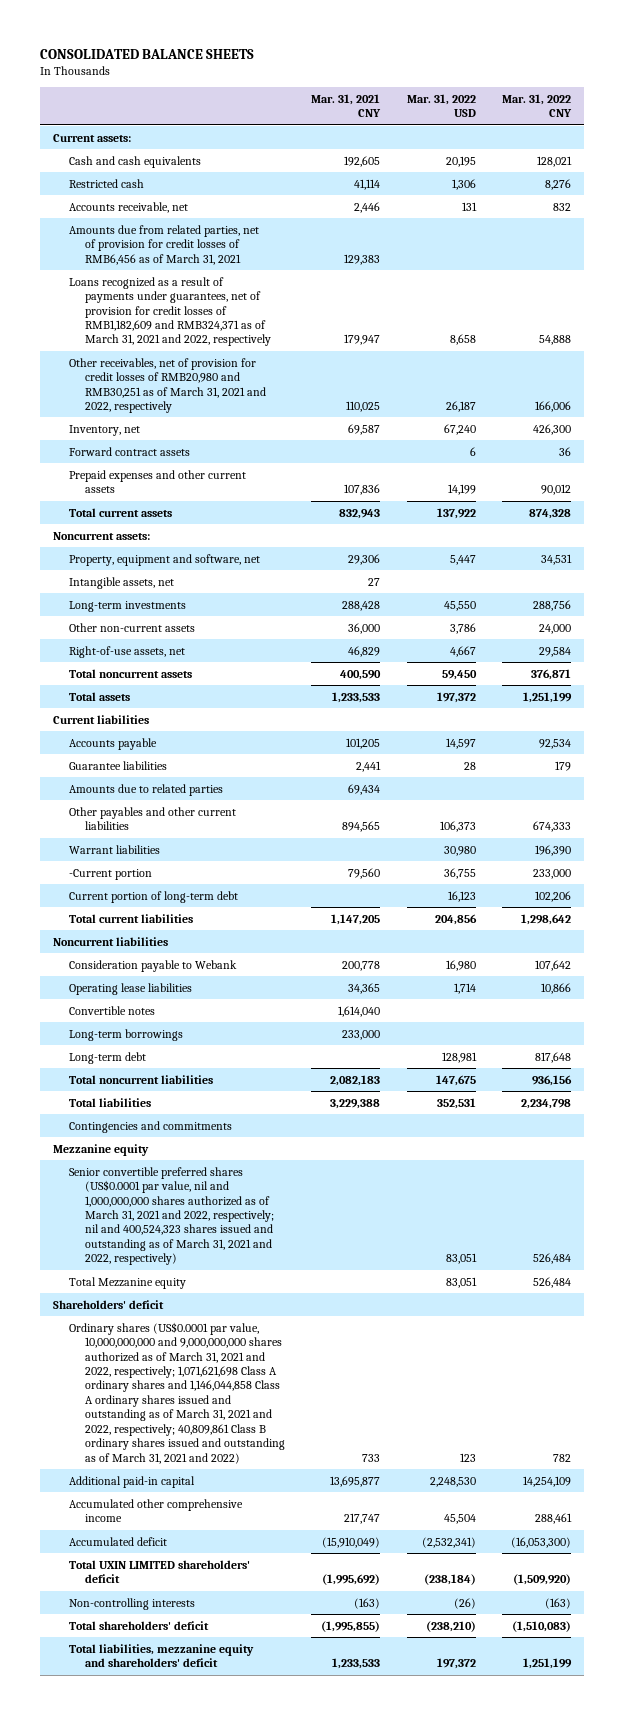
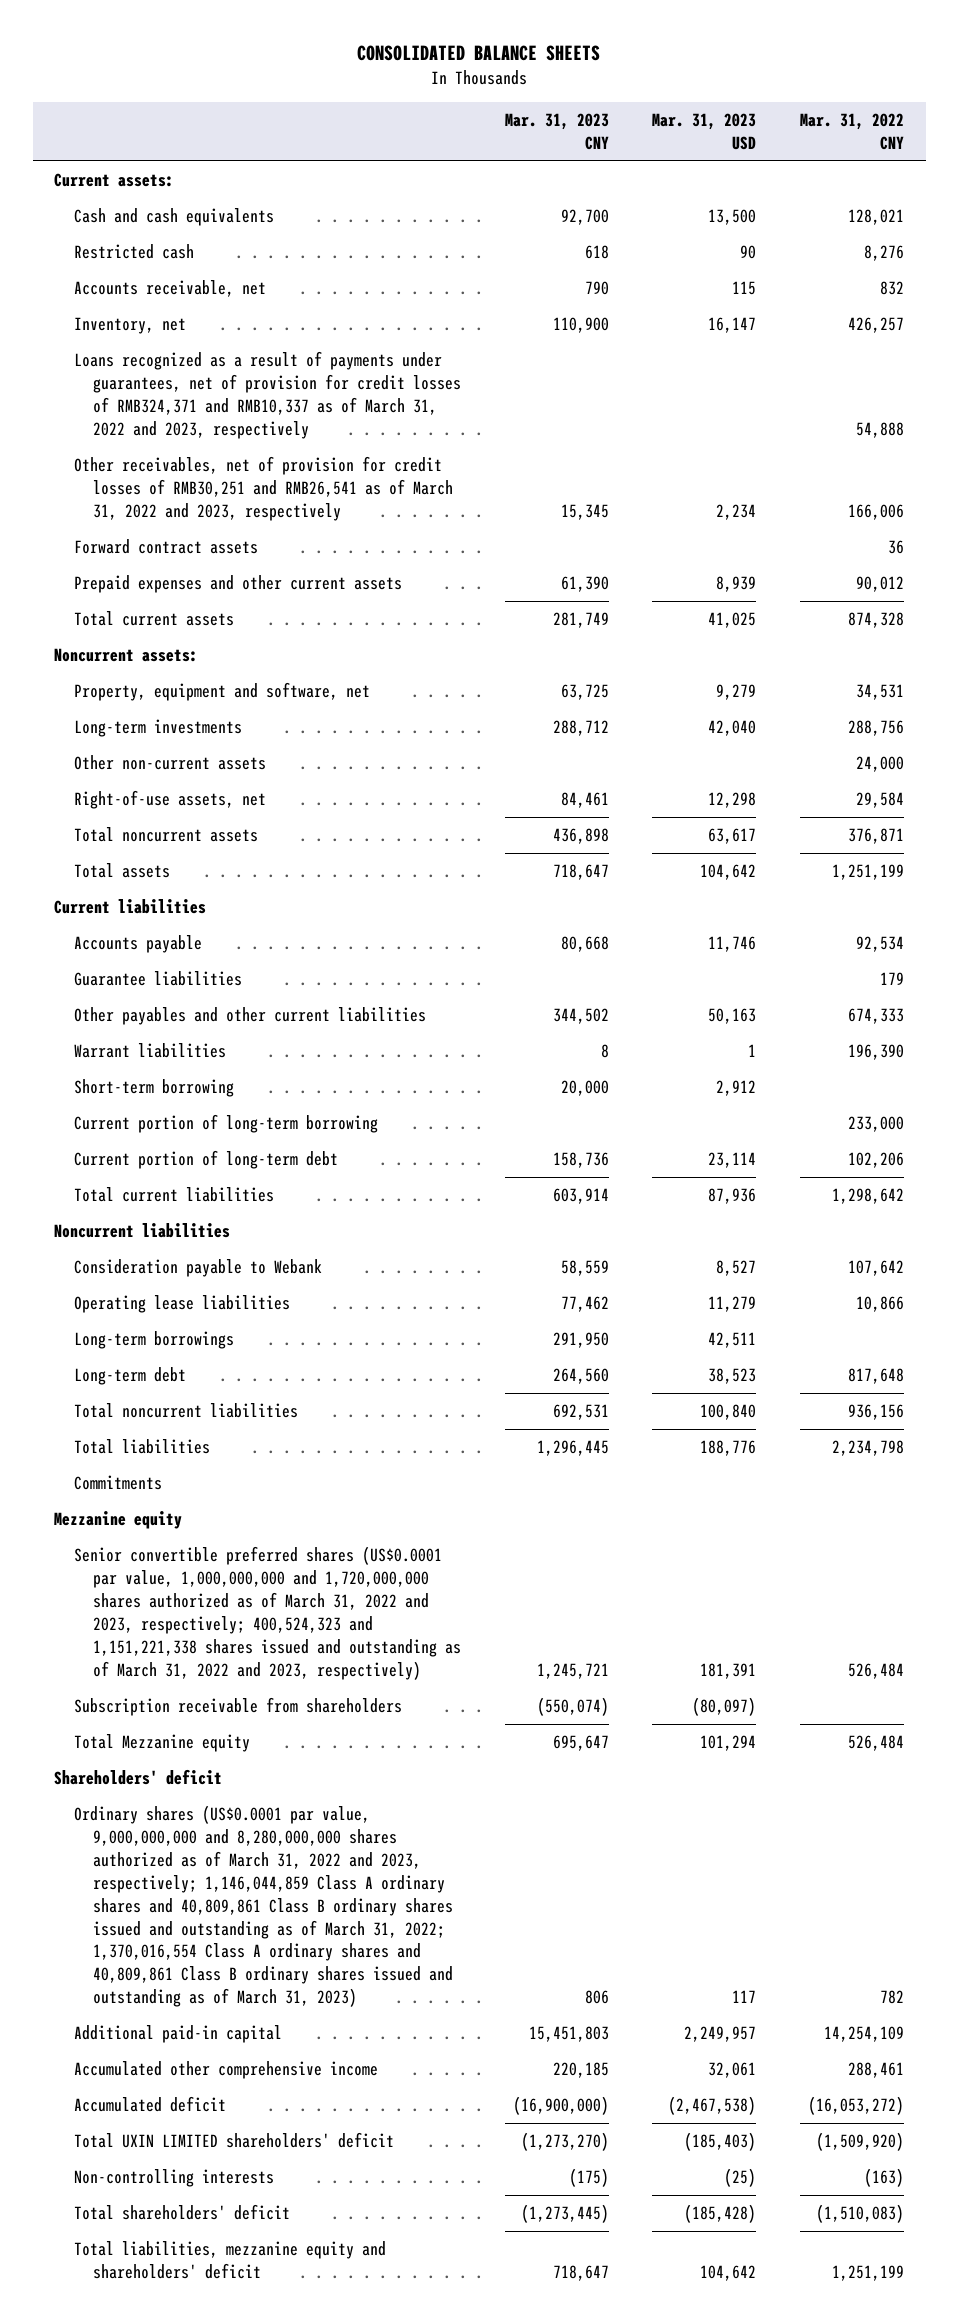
- | Mar. 31, 2021 CNY | Mar. 31, 2022 USD | Mar. 31, 2022 CNY
+ | Mar. 31, 2023 CNY | Mar. 31, 2023 USD | Mar. 31, 2022 CNY
- Amounts due from related parties, net of provision for credit losses of RMB6,456 as of March 31, 2021 | 129,383 | |
- Loans recognized as a result of payments under guarantees, net of provision for credit losses of RMB1,182,609 and RMB324,371 as of March 31, 2021 and 2022, respectively | 179,947 | 8,658 | 54,888
- Other receivables, net of provision for credit losses of RMB20,980 and RMB30,251 as of March 31, 2021 and 2022, respectively | 110,025 | 26,187 | 166,006
- Inventory, net | 69,587 | 67,240 | 426,300
+ Inventory, net | 110,900 | 16,147 | 426,257
+ Loans recognized as a result of payments under guarantees, net of provision for credit losses of RMB324,371 and RMB10,337 as of March 31, 2022 and 2023, respectively | | | 54,888
+ Other receivables, net of provision for credit losses of RMB30,251 and RMB26,541 as of March 31, 2022 and 2023, respectively | 15,345 | 2,234 | 166,006
- Intangible assets, net | 27 | |
- Amounts due to related parties | 69,434 | |
- -Current portion | 79,560 | 36,755 | 233,000
+ Short-term borrowing | 20,000 | 2,912 |
+ Current portion of long-term borrowing | | | 233,000
- Convertible notes | 1,614,040 | |
- Contingencies and commitments
+ Commitments
- Senior convertible preferred shares (US$0.0001 par value, nil and 1,000,000,000 shares authorized as of March 31, 2021 and 2022, respectively; nil and 400,524,323 shares issued and outstanding as of March 31, 2021 and 2022, respectively) | | 83,051 | 526,484
+ Senior convertible preferred shares (US$0.0001 par value, 1,000,000,000 and 1,720,000,000 shares authorized as of March 31, 2022 and 2023, respectively; 400,524,323 and 1,151,221,338 shares issued and outstanding as of March 31, 2022 and 2023, respectively) | 1,245,721 | 181,391 | 526,484
+ Subscription receivable from shareholders | (550,074) | (80,097) |
- Ordinary shares (US$0.0001 par value, 10,000,000,000 and 9,000,000,000 shares authorized as of March 31, 2021 and 2022, respectively; 1,071,621,698 Class A ordinary shares and 1,146,044,858 Class A ordinary shares issued and outstanding as of March 31, 2021 and 2022, respectively; 40,809,861 Class B ordinary shares issued and outstanding as of March 31, 2021 and 2022) | 733 | 123 | 782
+ Ordinary shares (US$0.0001 par value, 9,000,000,000 and 8,280,000,000 shares authorized as of March 31, 2022 and 2023, respectively; 1,146,044,859 Class A ordinary shares and 40,809,861 Class B ordinary shares issued and outstanding as of March 31, 2022; 1,370,016,554 Class A ordinary shares and 40,809,861 Class B ordinary shares issued and outstanding as of March 31, 2023) | 806 | 117 | 782
- Accumulated deficit | (15,910,049) | (2,532,341) | (16,053,300)
+ Accumulated deficit | (16,900,000) | (2,467,538) | (16,053,272)

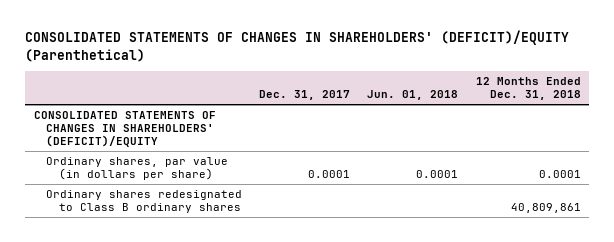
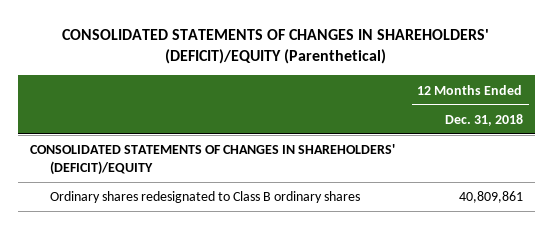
- | Dec. 31, 2017 | Jun. 01, 2018 | 12 Months Ended Dec. 31, 2018
+ | 12 Months Ended Dec. 31, 2018
- Ordinary shares, par value (in dollars per share) | 0.0001 | 0.0001 | 0.0001

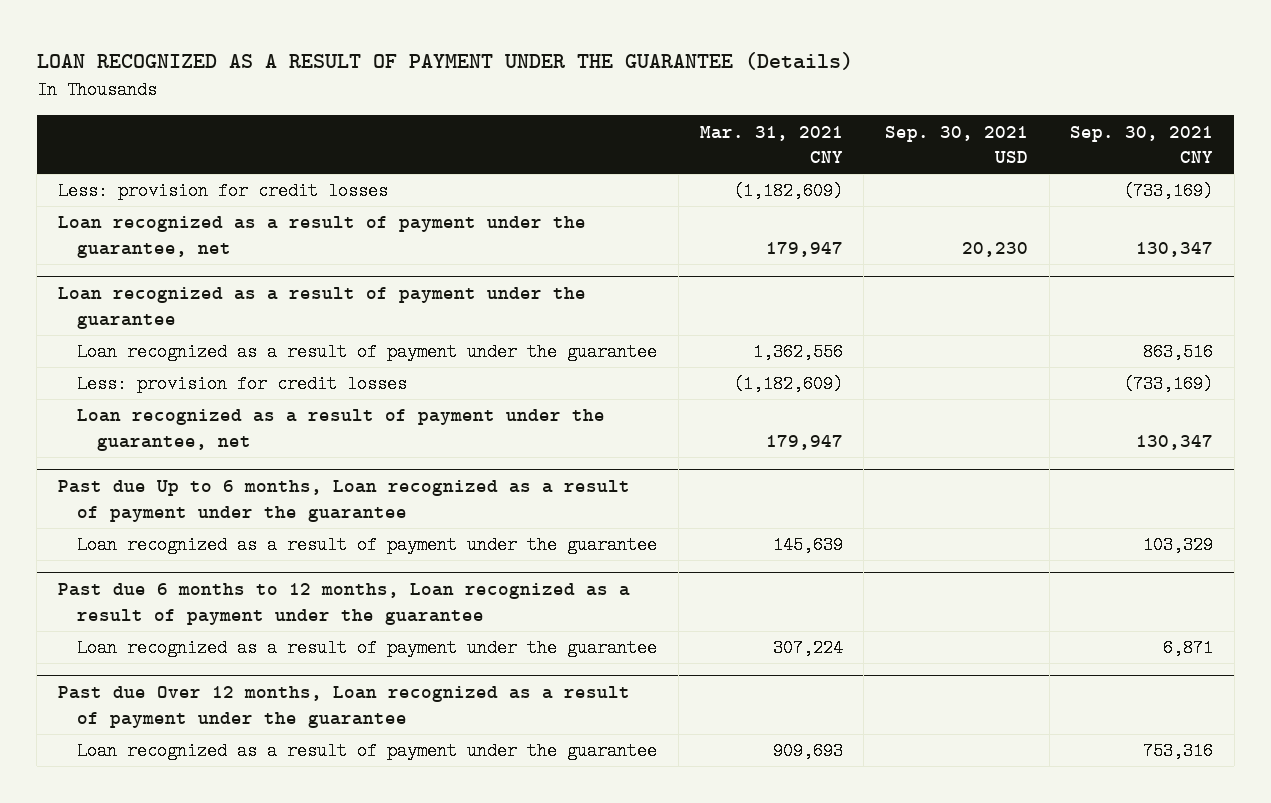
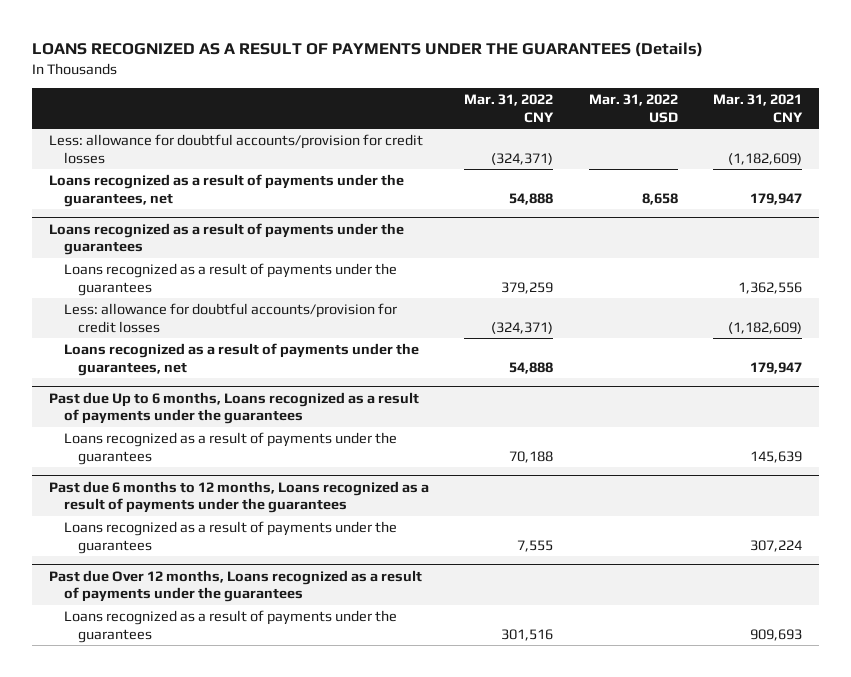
- LOAN RECOGNIZED AS A RESULT OF PAYMENT UNDER THE GUARANTEE (Details)
+ LOANS RECOGNIZED AS A RESULT OF PAYMENTS UNDER THE GUARANTEES (Details)
- | Mar. 31, 2021 CNY | Sep. 30, 2021 USD | Sep. 30, 2021 CNY
+ | Mar. 31, 2022 CNY | Mar. 31, 2022 USD | Mar. 31, 2021 CNY
- Less: provision for credit losses | (1,182,609) | | (733,169)
- Loan recognized as a result of payment under the guarantee, net | 179,947 | 20,230 | 130,347
- Loan recognized as a result of payment under the guarantee
- Loan recognized as a result of payment under the guarantee | 1,362,556 | | 863,516
- Less: provision for credit losses | (1,182,609) | | (733,169)
- Loan recognized as a result of payment under the guarantee, net | 179,947 | | 130,347
- Past due Up to 6 months, Loan recognized as a result of payment under the guarantee
- Loan recognized as a result of payment under the guarantee | 145,639 | | 103,329
- Past due 6 months to 12 months, Loan recognized as a result of payment under the guarantee
- Loan recognized as a result of payment under the guarantee | 307,224 | | 6,871
- Past due Over 12 months, Loan recognized as a result of payment under the guarantee
- Loan recognized as a result of payment under the guarantee | 909,693 | | 753,316
+ Less: allowance for doubtful accounts/provision for credit losses | (324,371) | | (1,182,609)
+ Loans recognized as a result of payments under the guarantees, net | 54,888 | 8,658 | 179,947
+ Loans recognized as a result of payments under the guarantees
+ Loans recognized as a result of payments under the guarantees | 379,259 | | 1,362,556
+ Less: allowance for doubtful accounts/provision for credit losses | (324,371) | | (1,182,609)
+ Loans recognized as a result of payments under the guarantees, net | 54,888 | | 179,947
+ Past due Up to 6 months, Loans recognized as a result of payments under the guarantees
+ Loans recognized as a result of payments under the guarantees | 70,188 | | 145,639
+ Past due 6 months to 12 months, Loans recognized as a result of payments under the guarantees
+ Loans recognized as a result of payments under the guarantees | 7,555 | | 307,224
+ Past due Over 12 months, Loans recognized as a result of payments under the guarantees
+ Loans recognized as a result of payments under the guarantees | 301,516 | | 909,693

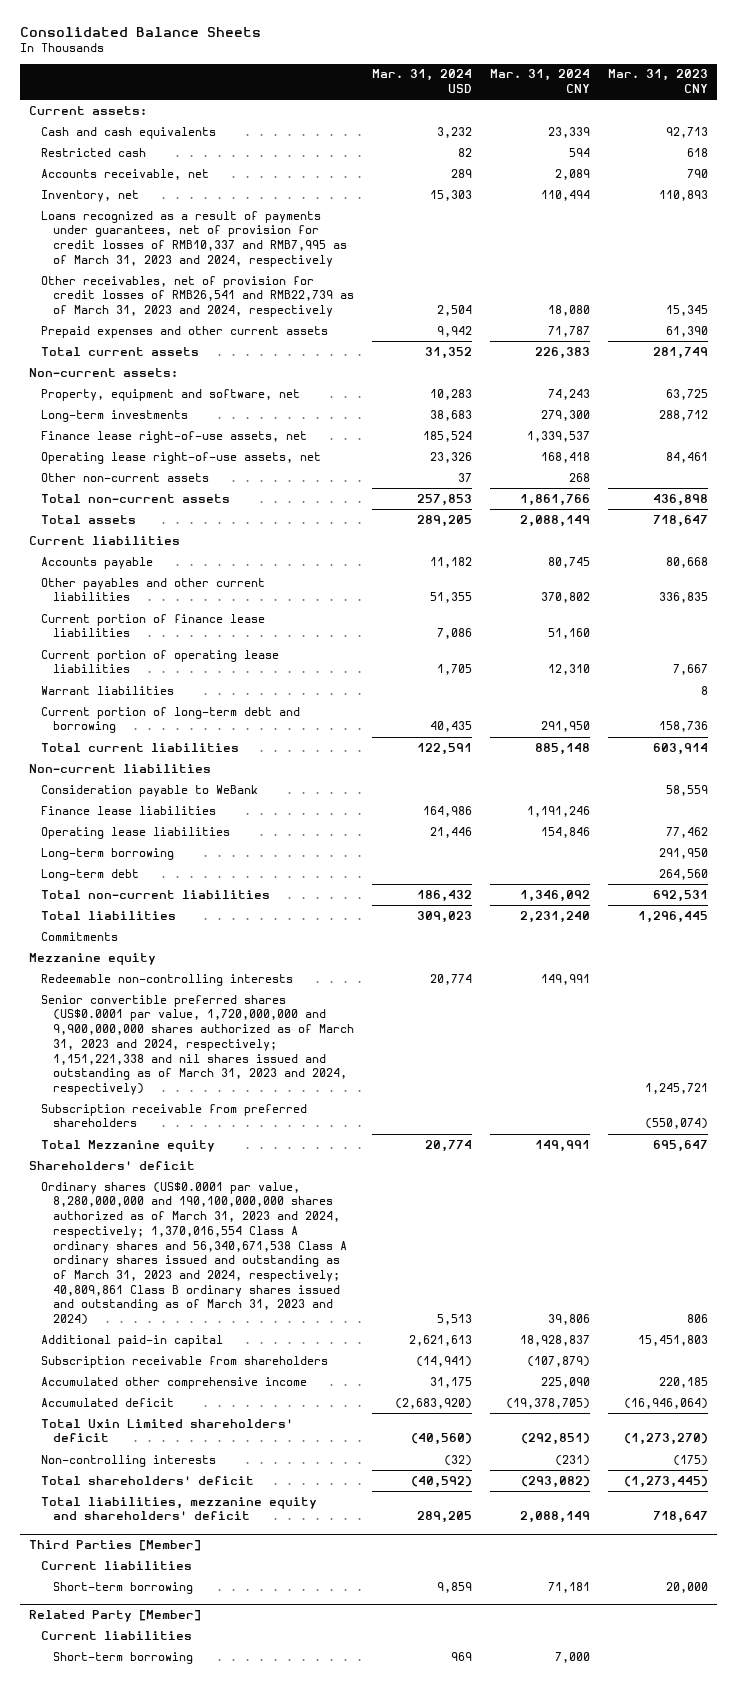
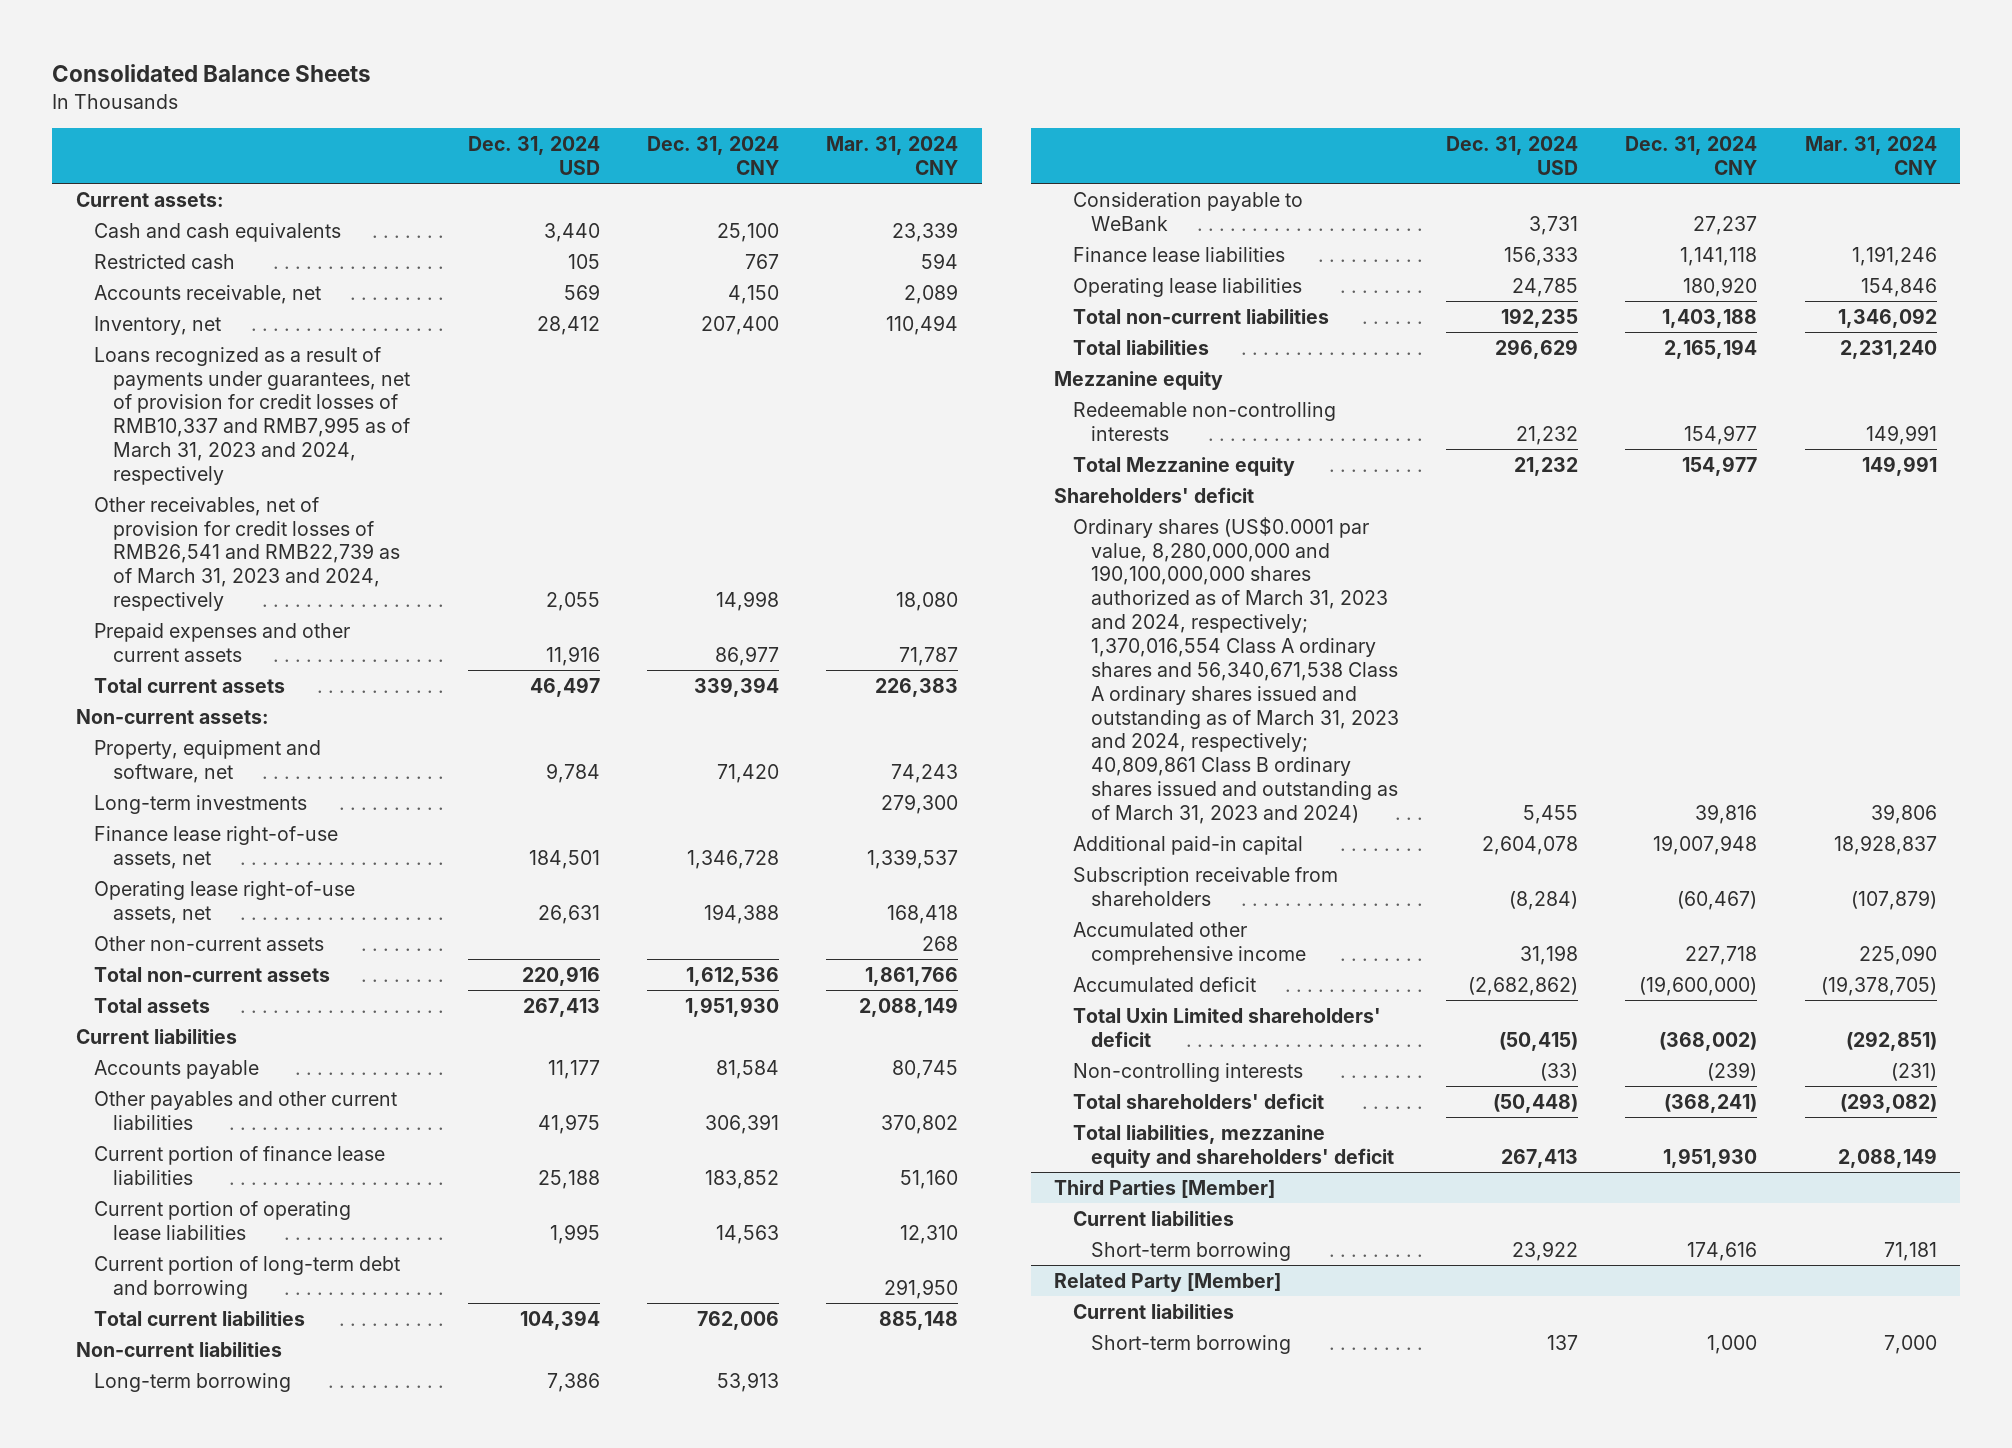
- | Mar. 31, 2024 USD | Mar. 31, 2024 CNY | Mar. 31, 2023 CNY
+ | Dec. 31, 2024 USD | Dec. 31, 2024 CNY | Mar. 31, 2024 CNY
- Warrant liabilities | | | 8
moved up: Long-term borrowing | 7,386 | 53,913 |
- Long-term debt | | | 264,560
- Commitments
- Senior convertible preferred shares (US$0.0001 par value, 1,720,000,000 and 9,900,000,000 shares authorized as of March 31, 2023 and 2024, respectively; 1,151,221,338 and nil shares issued and outstanding as of March 31, 2023 and 2024, respectively) | | | 1,245,721
- Subscription receivable from preferred shareholders | | | (550,074)

